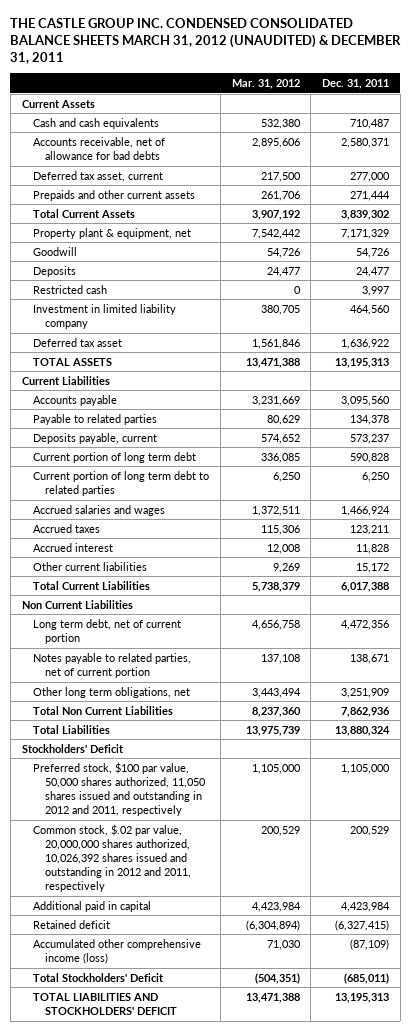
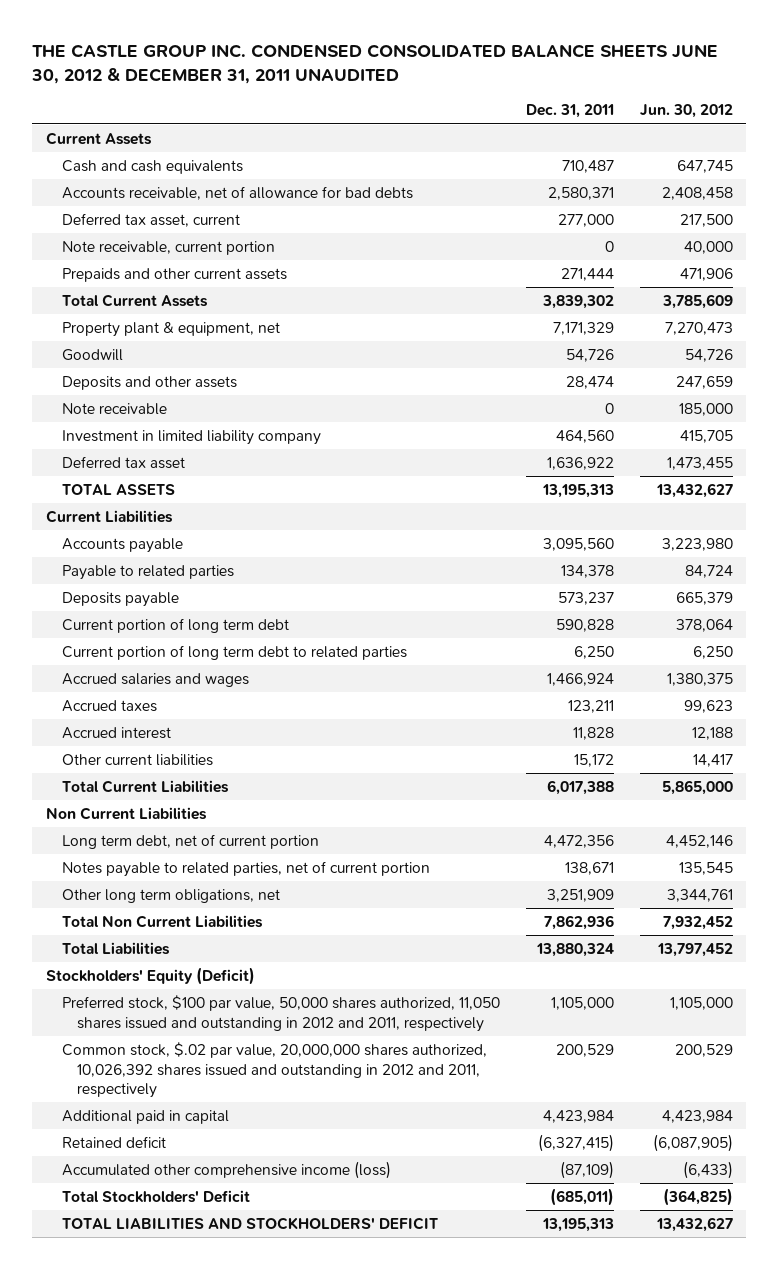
- THE CASTLE GROUP INC. CONDENSED CONSOLIDATED BALANCE SHEETS MARCH 31, 2012 (UNAUDITED) & DECEMBER 31, 2011
+ THE CASTLE GROUP INC. CONDENSED CONSOLIDATED BALANCE SHEETS JUNE 30, 2012 & DECEMBER 31, 2011 UNAUDITED
- | Mar. 31, 2012 | Dec. 31, 2011
+ | Dec. 31, 2011 | Jun. 30, 2012
+ Note receivable, current portion | 0 | 40,000
- Deposits | 24,477 | 24,477
- Restricted cash | 0 | 3,997
+ Deposits and other assets | 28,474 | 247,659
+ Note receivable | 0 | 185,000
- Deposits payable, current | 574,652 | 573,237
+ Deposits payable | 573,237 | 665,379
- Stockholders' Deficit
+ Stockholders' Equity (Deficit)

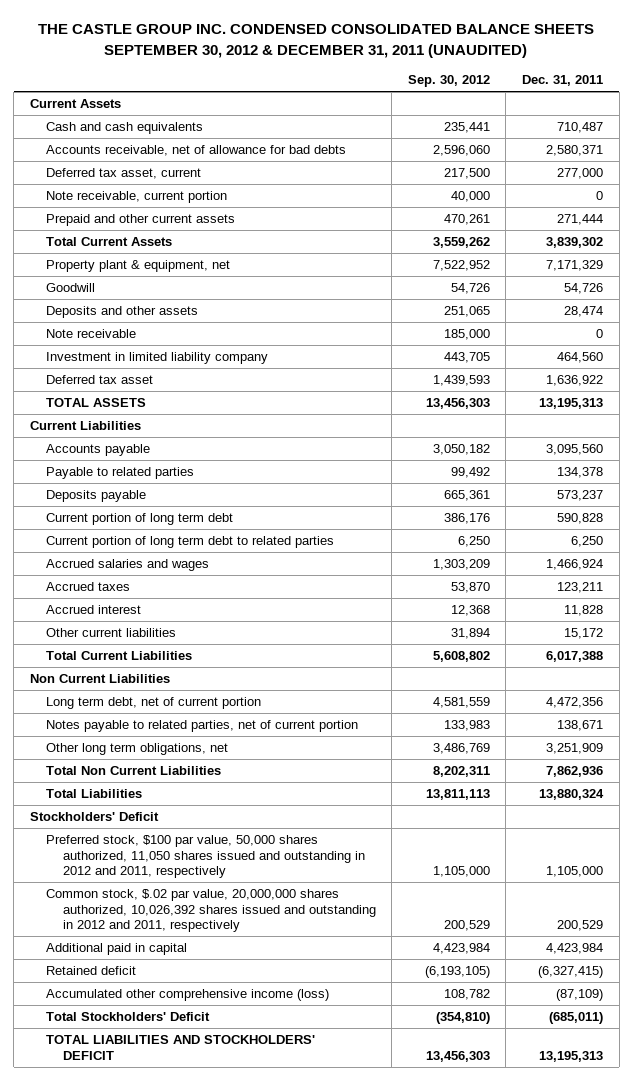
- THE CASTLE GROUP INC. CONDENSED CONSOLIDATED BALANCE SHEETS JUNE 30, 2012 & DECEMBER 31, 2011 UNAUDITED
+ THE CASTLE GROUP INC. CONDENSED CONSOLIDATED BALANCE SHEETS SEPTEMBER 30, 2012 & DECEMBER 31, 2011 (UNAUDITED)
- | Dec. 31, 2011 | Jun. 30, 2012
+ | Sep. 30, 2012 | Dec. 31, 2011
- Prepaids and other current assets | 271,444 | 471,906
+ Prepaid and other current assets | 470,261 | 271,444
- Stockholders' Equity (Deficit)
+ Stockholders' Deficit

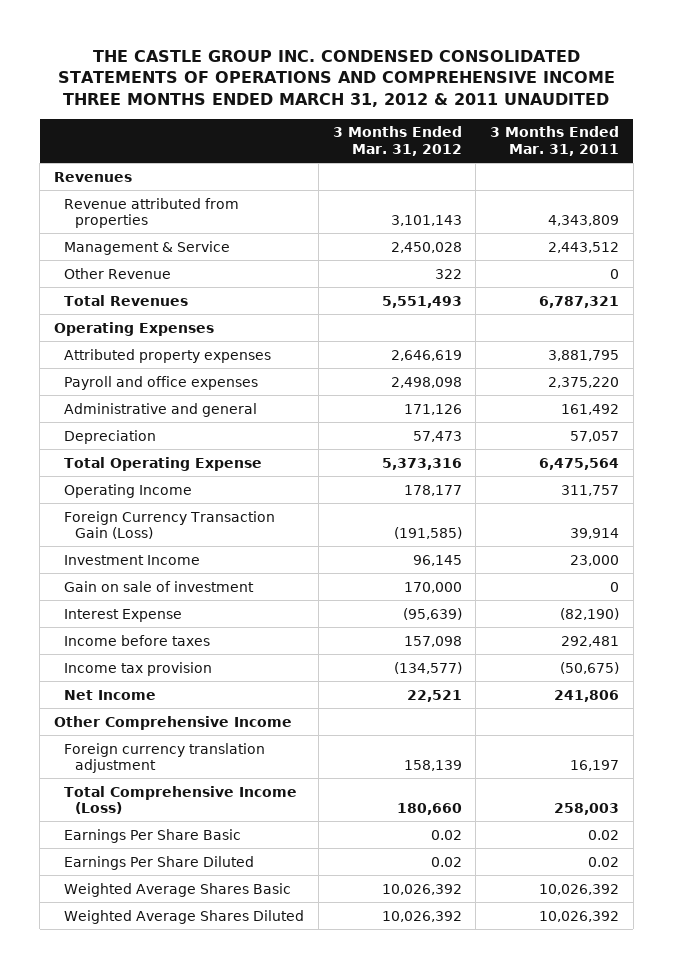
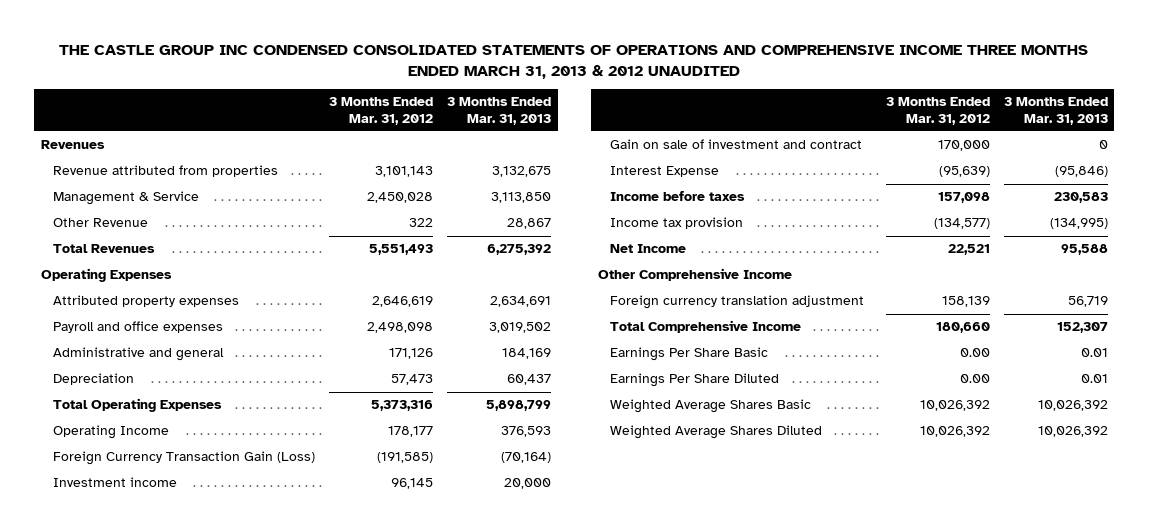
- THE CASTLE GROUP INC. CONDENSED CONSOLIDATED STATEMENTS OF OPERATIONS AND COMPREHENSIVE INCOME THREE MONTHS ENDED MARCH 31, 2012 & 2011 UNAUDITED
+ THE CASTLE GROUP INC CONDENSED CONSOLIDATED STATEMENTS OF OPERATIONS AND COMPREHENSIVE INCOME THREE MONTHS ENDED MARCH 31, 2013 & 2012 UNAUDITED
- | 3 Months Ended Mar. 31, 2012 | 3 Months Ended Mar. 31, 2011
+ | 3 Months Ended Mar. 31, 2012 | 3 Months Ended Mar. 31, 2013
- Total Operating Expense | 5,373,316 | 6,475,564
+ Total Operating Expenses | 5,373,316 | 5,898,799
- Investment Income | 96,145 | 23,000
- Gain on sale of investment | 170,000 | 0
+ Investment income | 96,145 | 20,000
+ Gain on sale of investment and contract | 170,000 | 0
- Total Comprehensive Income (Loss) | 180,660 | 258,003
- Earnings Per Share Basic | 0.02 | 0.02
- Earnings Per Share Diluted | 0.02 | 0.02
+ Total Comprehensive Income | 180,660 | 152,307
+ Earnings Per Share Basic | 0.00 | 0.01
+ Earnings Per Share Diluted | 0.00 | 0.01

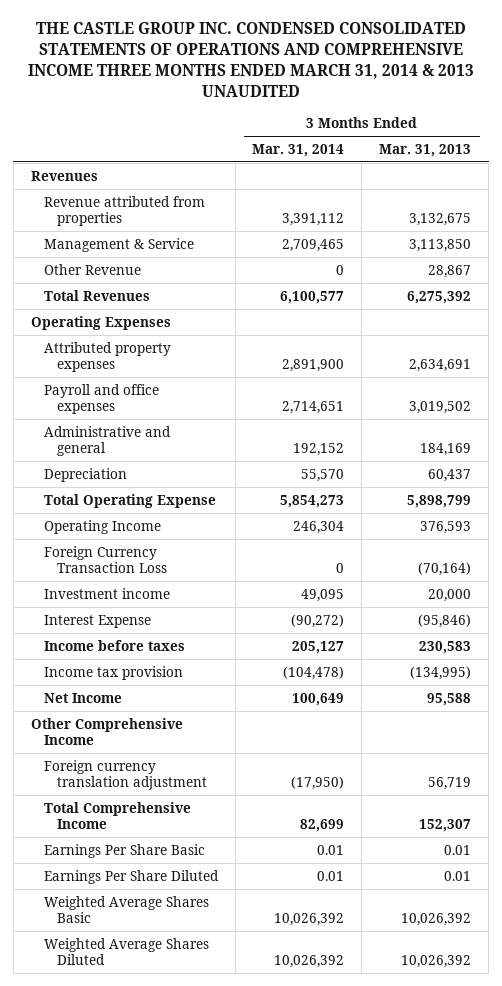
- THE CASTLE GROUP INC CONDENSED CONSOLIDATED STATEMENTS OF OPERATIONS AND COMPREHENSIVE INCOME THREE MONTHS ENDED MARCH 31, 2013 & 2012 UNAUDITED
+ THE CASTLE GROUP INC. CONDENSED CONSOLIDATED STATEMENTS OF OPERATIONS AND COMPREHENSIVE INCOME THREE MONTHS ENDED MARCH 31, 2014 & 2013 UNAUDITED
- | 3 Months Ended Mar. 31, 2012 | 3 Months Ended Mar. 31, 2013
+ | 3 Months Ended Mar. 31, 2014 | 3 Months Ended Mar. 31, 2013
- Total Operating Expenses | 5,373,316 | 5,898,799
+ Total Operating Expense | 5,854,273 | 5,898,799
- Foreign Currency Transaction Gain (Loss) | (191,585) | (70,164)
+ Foreign Currency Transaction Loss | 0 | (70,164)
- Gain on sale of investment and contract | 170,000 | 0

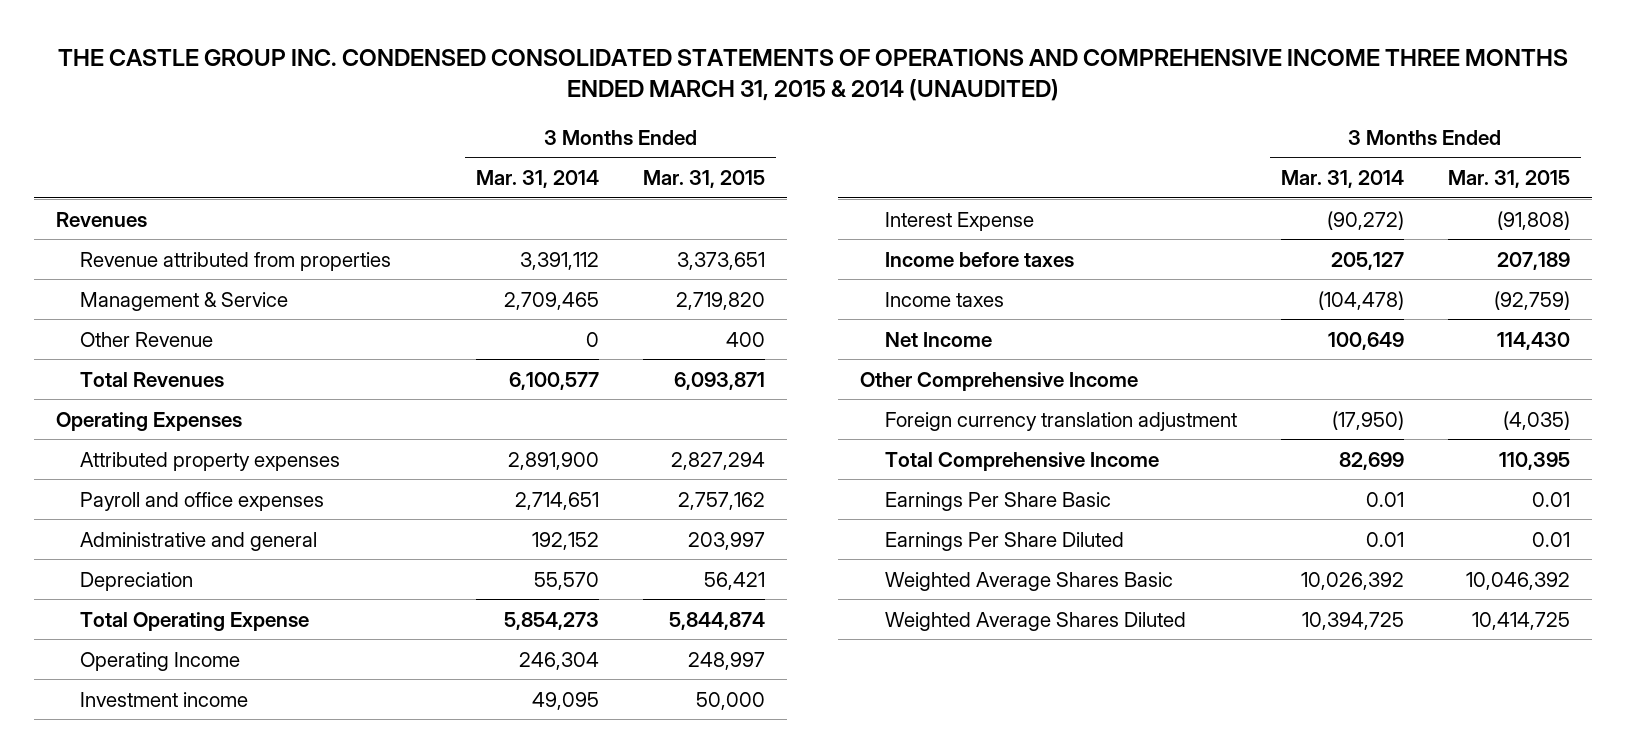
- THE CASTLE GROUP INC. CONDENSED CONSOLIDATED STATEMENTS OF OPERATIONS AND COMPREHENSIVE INCOME THREE MONTHS ENDED MARCH 31, 2014 & 2013 UNAUDITED
+ THE CASTLE GROUP INC. CONDENSED CONSOLIDATED STATEMENTS OF OPERATIONS AND COMPREHENSIVE INCOME THREE MONTHS ENDED MARCH 31, 2015 & 2014 (UNAUDITED)
- | 3 Months Ended Mar. 31, 2014 | 3 Months Ended Mar. 31, 2013
+ | 3 Months Ended Mar. 31, 2014 | 3 Months Ended Mar. 31, 2015
- Foreign Currency Transaction Loss | 0 | (70,164)
- Income tax provision | (104,478) | (134,995)
+ Income taxes | (104,478) | (92,759)
- Weighted Average Shares Diluted | 10,026,392 | 10,026,392
+ Weighted Average Shares Diluted | 10,394,725 | 10,414,725

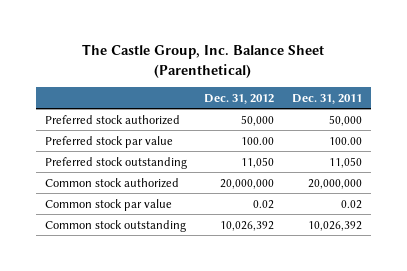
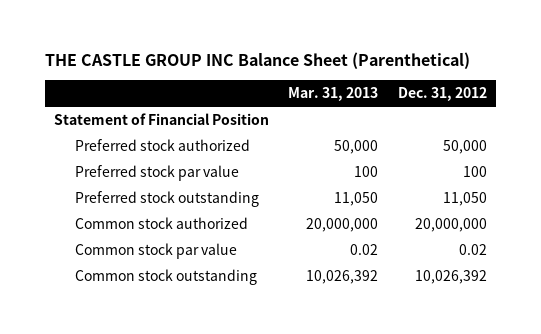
- The Castle Group, Inc. Balance Sheet (Parenthetical)
+ THE CASTLE GROUP INC Balance Sheet (Parenthetical)
- | Dec. 31, 2012 | Dec. 31, 2011
+ | Mar. 31, 2013 | Dec. 31, 2012
+ Statement of Financial Position
- Preferred stock par value | 100.00 | 100.00
+ Preferred stock par value | 100 | 100

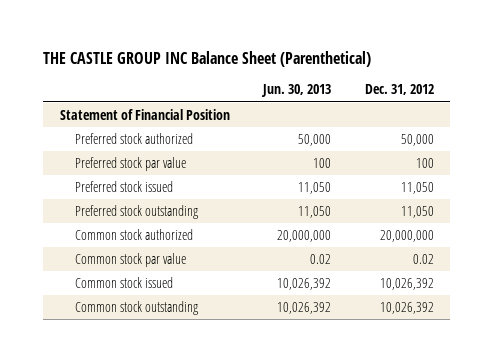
- | Mar. 31, 2013 | Dec. 31, 2012
+ | Jun. 30, 2013 | Dec. 31, 2012
+ Preferred stock issued | 11,050 | 11,050
+ Common stock issued | 10,026,392 | 10,026,392

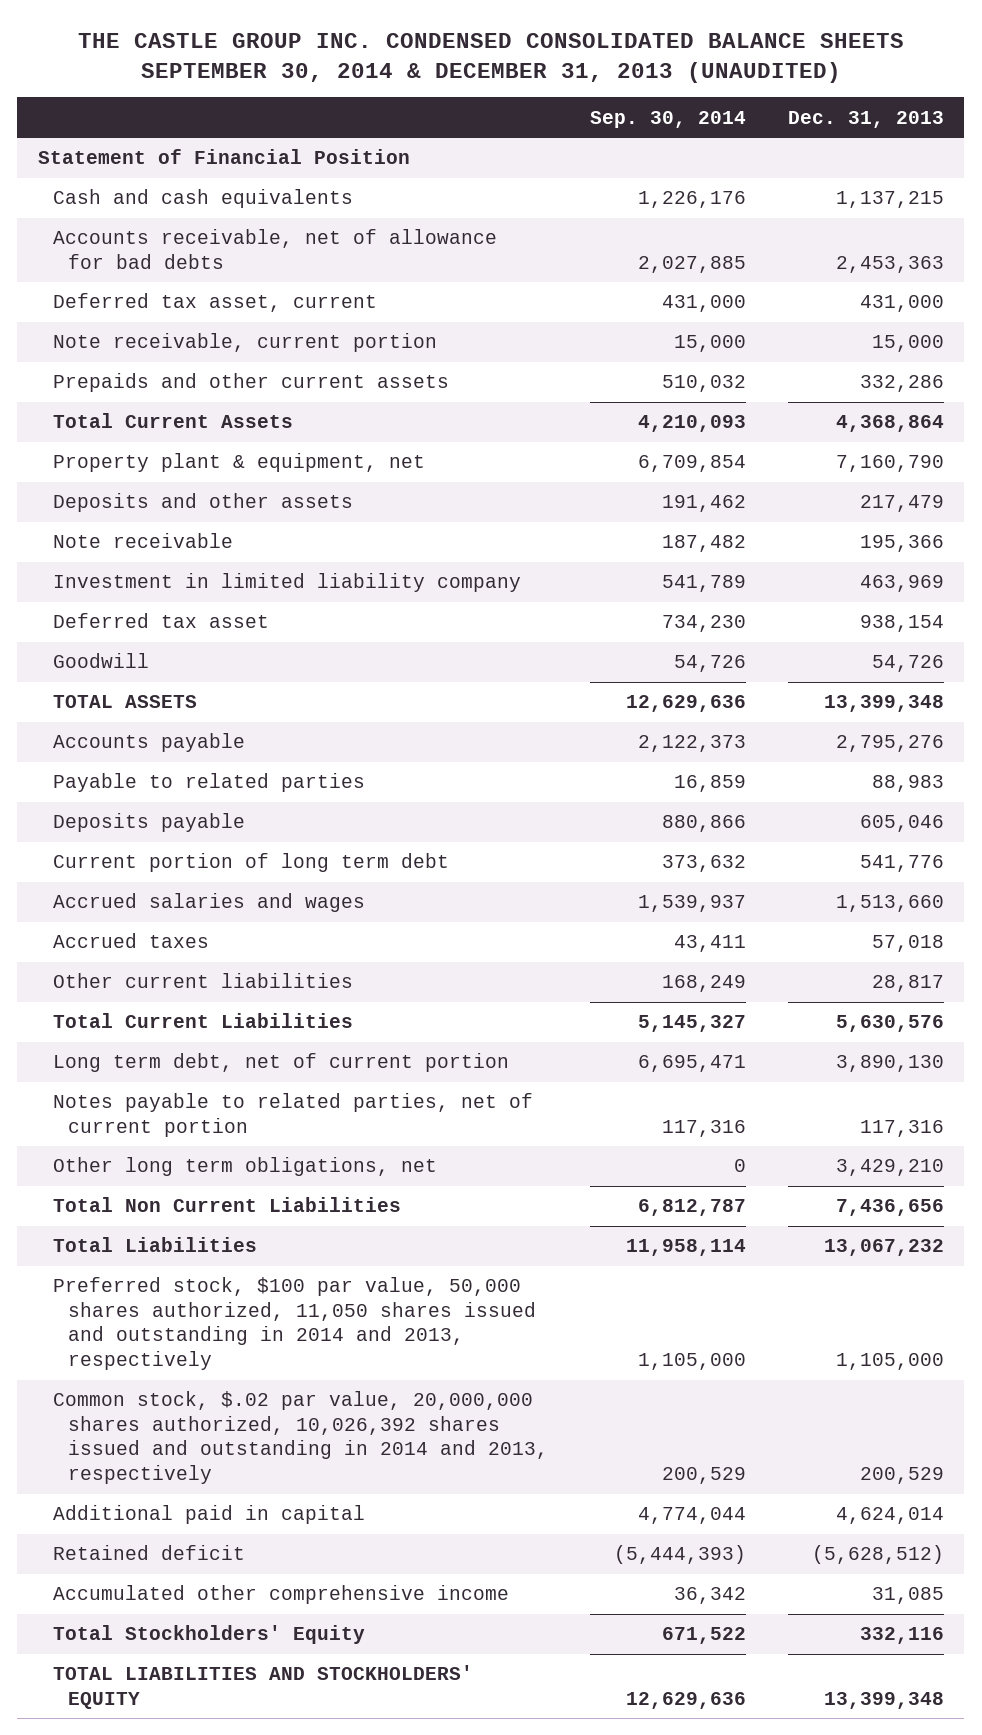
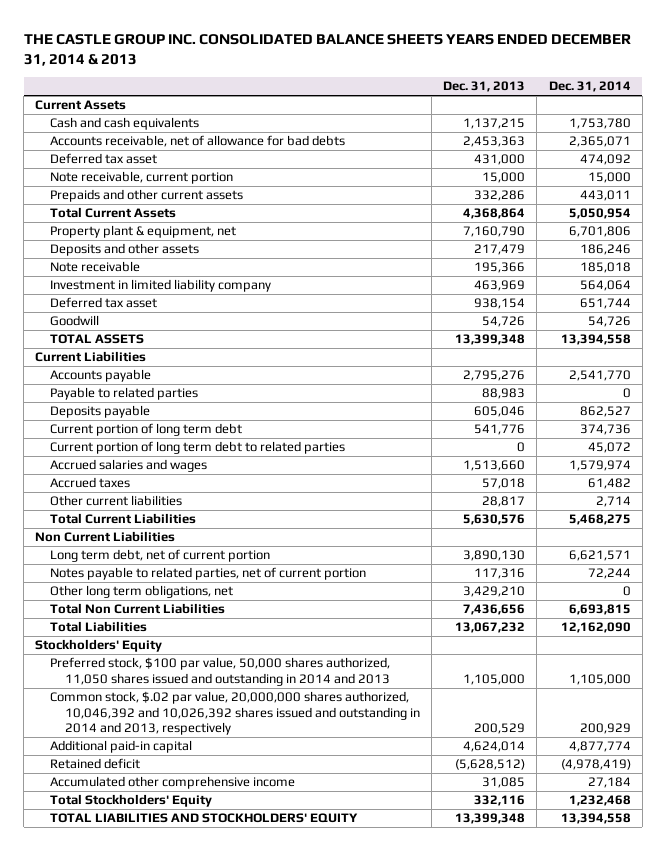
- THE CASTLE GROUP INC. CONDENSED CONSOLIDATED BALANCE SHEETS SEPTEMBER 30, 2014 & DECEMBER 31, 2013 (UNAUDITED)
+ THE CASTLE GROUP INC. CONSOLIDATED BALANCE SHEETS YEARS ENDED DECEMBER 31, 2014 & 2013
- | Sep. 30, 2014 | Dec. 31, 2013
+ | Dec. 31, 2013 | Dec. 31, 2014
- Statement of Financial Position
+ Current Assets
- Deferred tax asset, current | 431,000 | 431,000
+ Deferred tax asset | 431,000 | 474,092
+ Current Liabilities
+ Current portion of long term debt to related parties | 0 | 45,072
+ Non Current Liabilities
- Preferred stock, $100 par value, 50,000 shares authorized, 11,050 shares issued and outstanding in 2014 and 2013, respectively | 1,105,000 | 1,105,000
- Common stock, $.02 par value, 20,000,000 shares authorized, 10,026,392 shares issued and outstanding in 2014 and 2013, respectively | 200,529 | 200,529
- Additional paid in capital | 4,774,044 | 4,624,014
+ Stockholders' Equity
+ Preferred stock, $100 par value, 50,000 shares authorized, 11,050 shares issued and outstanding in 2014 and 2013 | 1,105,000 | 1,105,000
+ Common stock, $.02 par value, 20,000,000 shares authorized, 10,046,392 and 10,026,392 shares issued and outstanding in 2014 and 2013, respectively | 200,529 | 200,929
+ Additional paid-in capital | 4,624,014 | 4,877,774

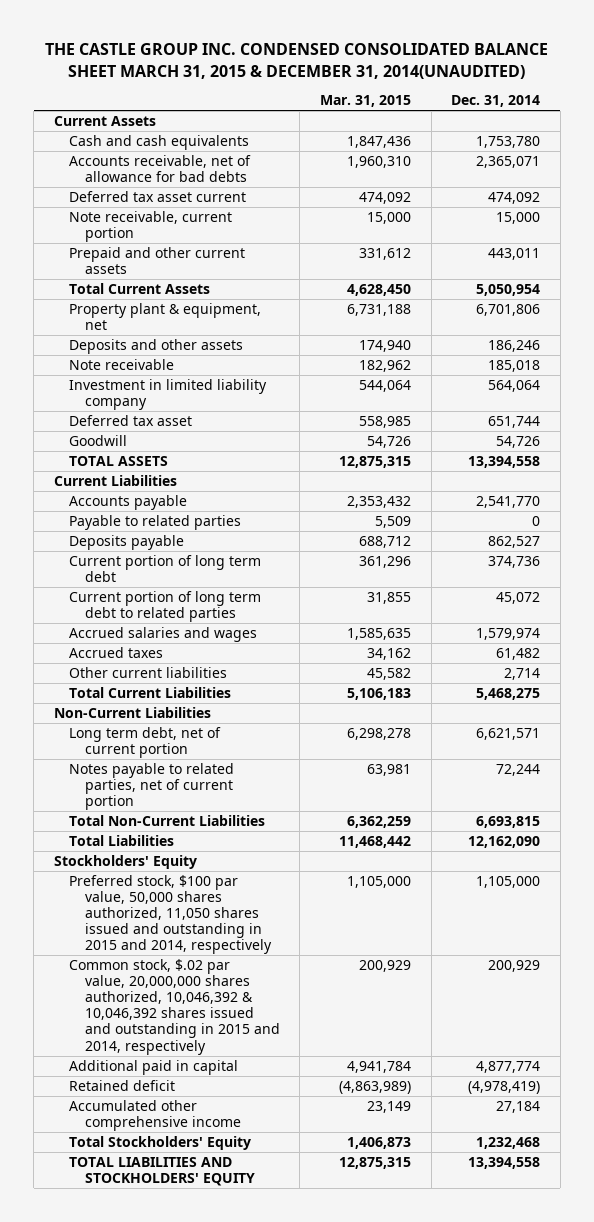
- THE CASTLE GROUP INC. CONSOLIDATED BALANCE SHEETS YEARS ENDED DECEMBER 31, 2014 & 2013
+ THE CASTLE GROUP INC. CONDENSED CONSOLIDATED BALANCE SHEET MARCH 31, 2015 & DECEMBER 31, 2014(UNAUDITED)
- | Dec. 31, 2013 | Dec. 31, 2014
+ | Mar. 31, 2015 | Dec. 31, 2014
- Deferred tax asset | 431,000 | 474,092
+ Deferred tax asset current | 474,092 | 474,092
- Prepaids and other current assets | 332,286 | 443,011
+ Prepaid and other current assets | 331,612 | 443,011
- Non Current Liabilities
+ Non-Current Liabilities
- Other long term obligations, net | 3,429,210 | 0
- Total Non Current Liabilities | 7,436,656 | 6,693,815
+ Total Non-Current Liabilities | 6,362,259 | 6,693,815
- Preferred stock, $100 par value, 50,000 shares authorized, 11,050 shares issued and outstanding in 2014 and 2013 | 1,105,000 | 1,105,000
- Common stock, $.02 par value, 20,000,000 shares authorized, 10,046,392 and 10,026,392 shares issued and outstanding in 2014 and 2013, respectively | 200,529 | 200,929
- Additional paid-in capital | 4,624,014 | 4,877,774
+ Preferred stock, $100 par value, 50,000 shares authorized, 11,050 shares issued and outstanding in 2015 and 2014, respectively | 1,105,000 | 1,105,000
+ Common stock, $.02 par value, 20,000,000 shares authorized, 10,046,392 & 10,046,392 shares issued and outstanding in 2015 and 2014, respectively | 200,929 | 200,929
+ Additional paid in capital | 4,941,784 | 4,877,774

